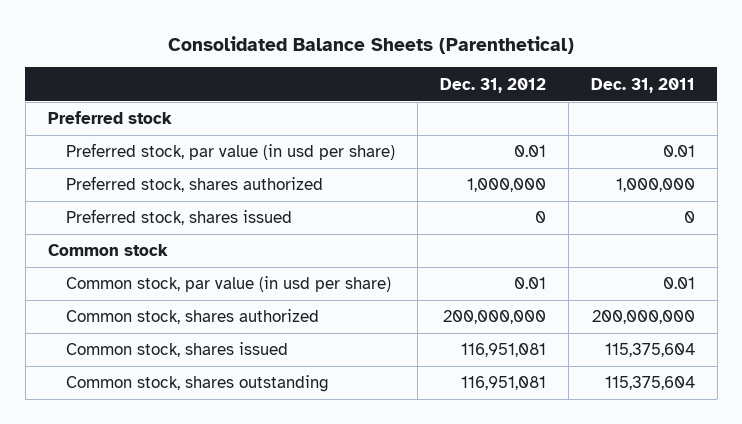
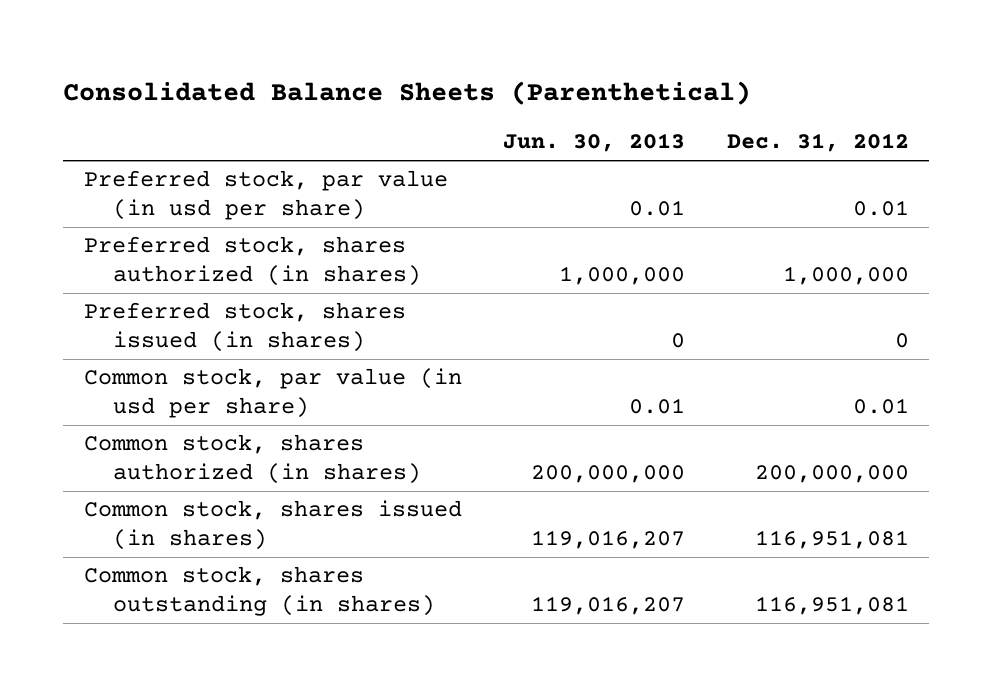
- | Dec. 31, 2012 | Dec. 31, 2011
+ | Jun. 30, 2013 | Dec. 31, 2012
- Preferred stock
- Preferred stock, shares authorized | 1,000,000 | 1,000,000
- Preferred stock, shares issued | 0 | 0
- Common stock
+ Preferred stock, shares authorized (in shares) | 1,000,000 | 1,000,000
+ Preferred stock, shares issued (in shares) | 0 | 0
- Common stock, shares authorized | 200,000,000 | 200,000,000
- Common stock, shares issued | 116,951,081 | 115,375,604
- Common stock, shares outstanding | 116,951,081 | 115,375,604
+ Common stock, shares authorized (in shares) | 200,000,000 | 200,000,000
+ Common stock, shares issued (in shares) | 119,016,207 | 116,951,081
+ Common stock, shares outstanding (in shares) | 119,016,207 | 116,951,081

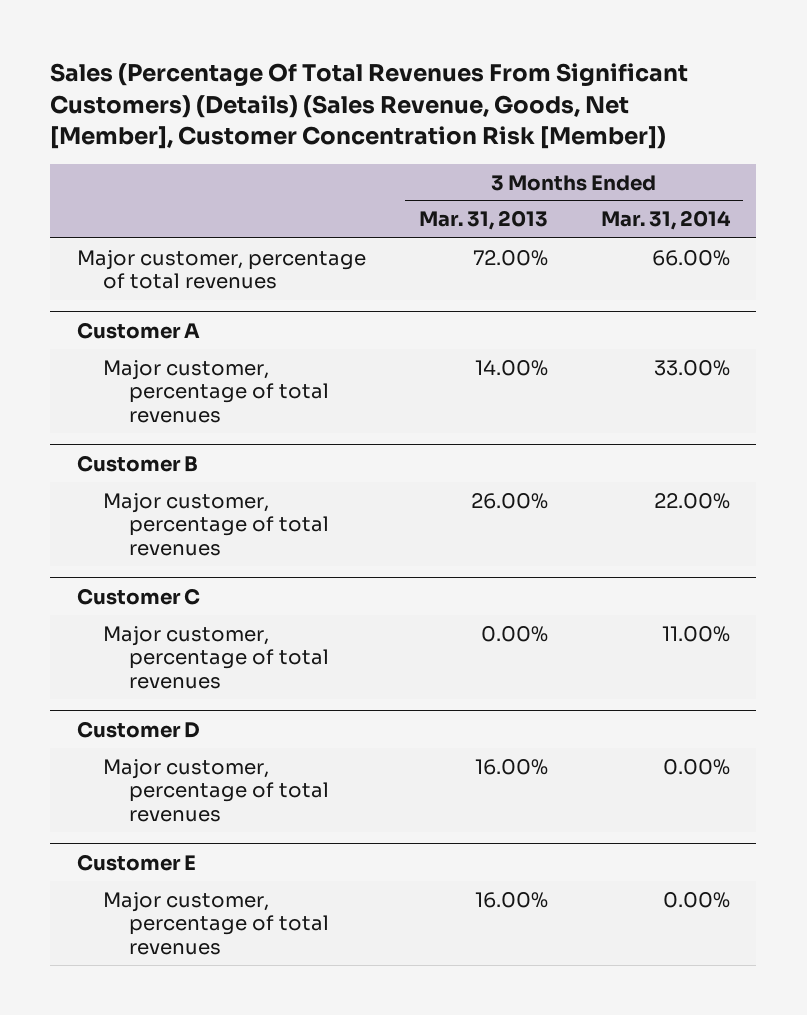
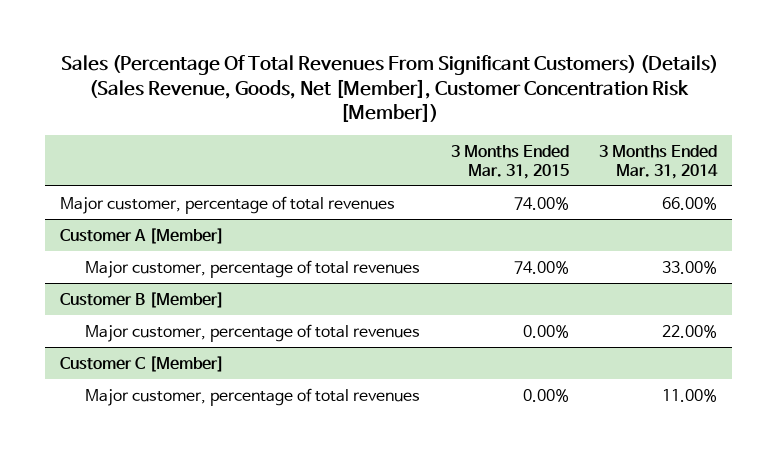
- | 3 Months Ended Mar. 31, 2013 | 3 Months Ended Mar. 31, 2014
+ | 3 Months Ended Mar. 31, 2015 | 3 Months Ended Mar. 31, 2014
- Customer A
+ Customer A [Member]
- Customer B
+ Customer B [Member]
- Customer C
+ Customer C [Member]
- Customer D
- Major customer, percentage of total revenues | 16.00% | 0.00%
- Customer E
- Major customer, percentage of total revenues | 16.00% | 0.00%

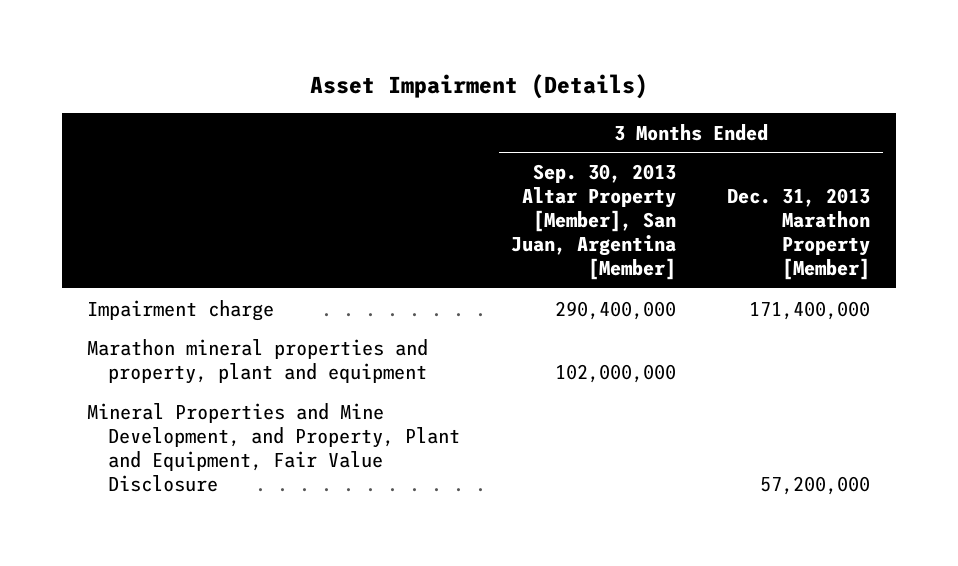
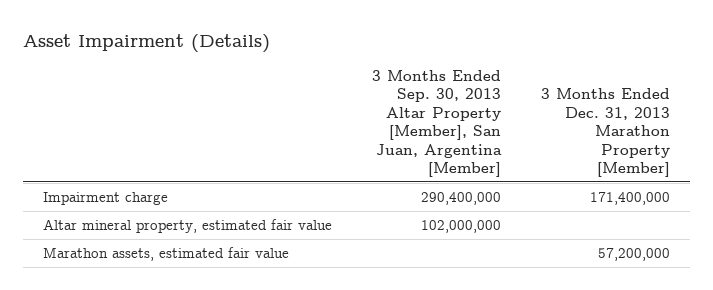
- Marathon mineral properties and property, plant and equipment | 102,000,000 |
- Mineral Properties and Mine Development, and Property, Plant and Equipment, Fair Value Disclosure | | 57,200,000
+ Altar mineral property, estimated fair value | 102,000,000 |
+ Marathon assets, estimated fair value | | 57,200,000

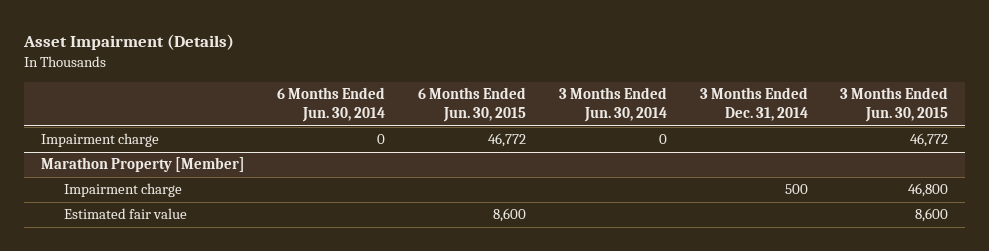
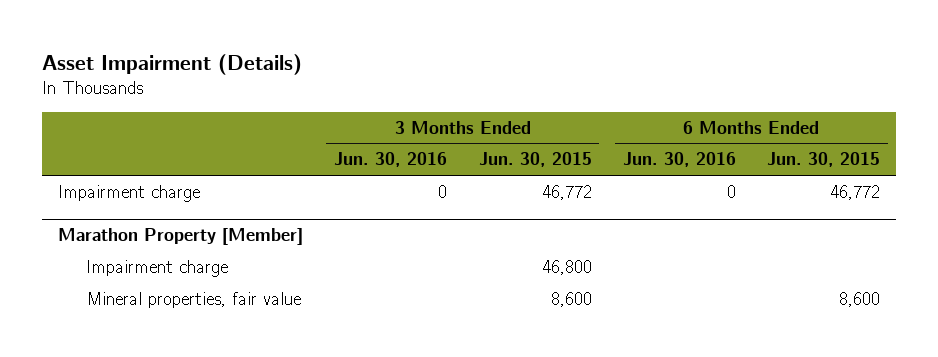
- | 6 Months Ended Jun. 30, 2014 | 6 Months Ended Jun. 30, 2015 | 3 Months Ended Jun. 30, 2014 | 3 Months Ended Dec. 31, 2014 | 3 Months Ended Jun. 30, 2015
+ | 3 Months Ended Jun. 30, 2016 | 3 Months Ended Jun. 30, 2015 | 6 Months Ended Jun. 30, 2016 | 6 Months Ended Jun. 30, 2015
@ Marathon Property [Member]
- Estimated fair value | | 8,600 | | | 8,600
+ Mineral properties, fair value | | 8,600 | | 8,600

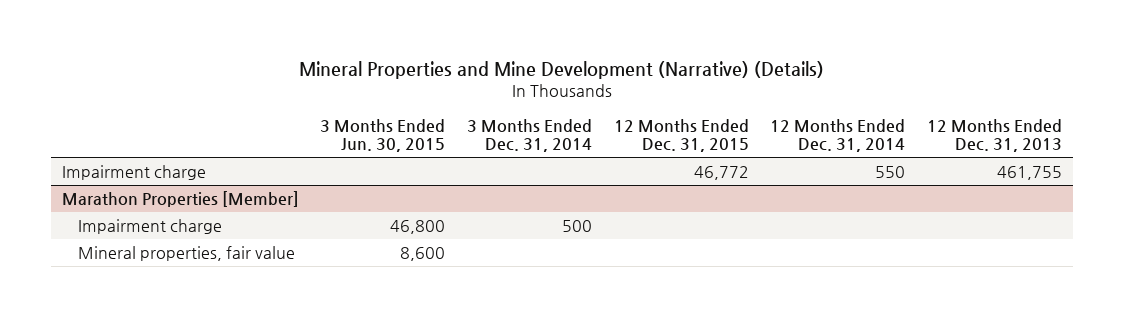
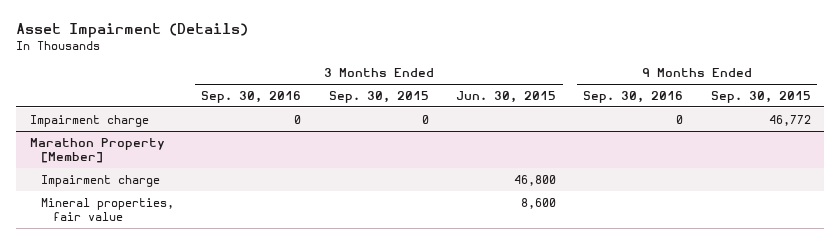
- Mineral Properties and Mine Development (Narrative) (Details)
+ Asset Impairment (Details)
- | 3 Months Ended Jun. 30, 2015 | 3 Months Ended Dec. 31, 2014 | 12 Months Ended Dec. 31, 2015 | 12 Months Ended Dec. 31, 2014 | 12 Months Ended Dec. 31, 2013
+ | 3 Months Ended Sep. 30, 2016 | 3 Months Ended Sep. 30, 2015 | 3 Months Ended Jun. 30, 2015 | 9 Months Ended Sep. 30, 2016 | 9 Months Ended Sep. 30, 2015
- Marathon Properties [Member]
+ Marathon Property [Member]

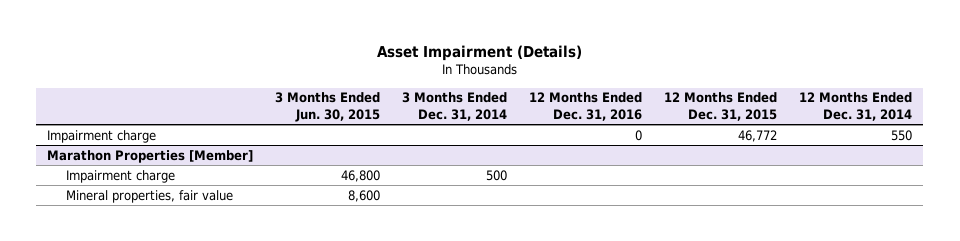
- | 3 Months Ended Sep. 30, 2016 | 3 Months Ended Sep. 30, 2015 | 3 Months Ended Jun. 30, 2015 | 9 Months Ended Sep. 30, 2016 | 9 Months Ended Sep. 30, 2015
+ | 3 Months Ended Jun. 30, 2015 | 3 Months Ended Dec. 31, 2014 | 12 Months Ended Dec. 31, 2016 | 12 Months Ended Dec. 31, 2015 | 12 Months Ended Dec. 31, 2014
- Marathon Property [Member]
+ Marathon Properties [Member]

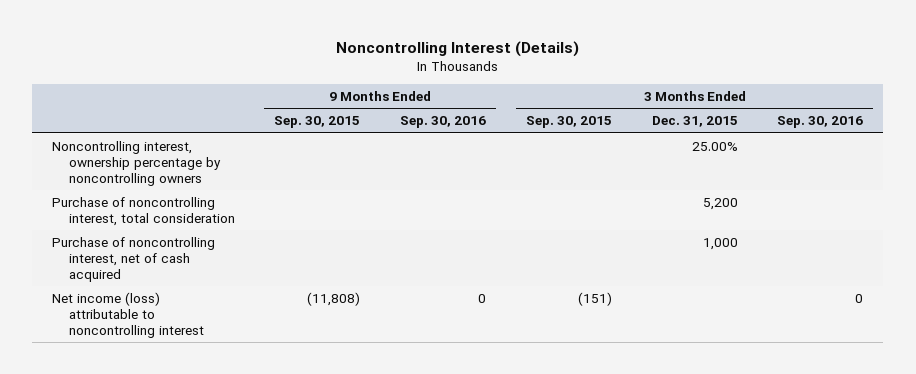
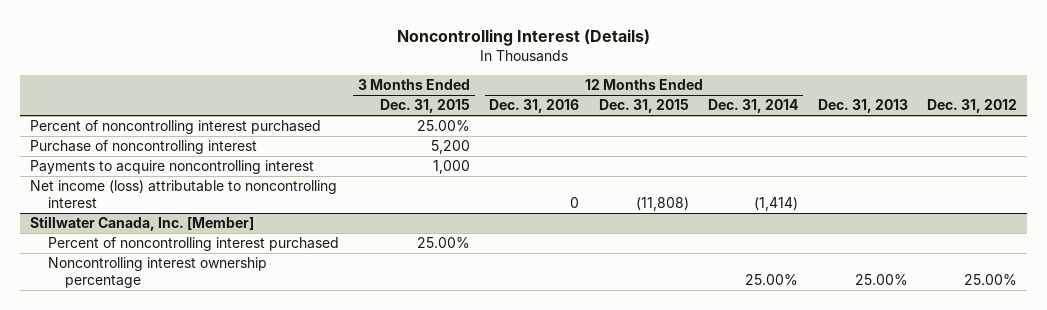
- | 9 Months Ended Sep. 30, 2015 | 9 Months Ended Sep. 30, 2016 | 3 Months Ended Sep. 30, 2015 | 3 Months Ended Dec. 31, 2015 | 3 Months Ended Sep. 30, 2016
+ | 3 Months Ended Dec. 31, 2015 | 12 Months Ended Dec. 31, 2016 | 12 Months Ended Dec. 31, 2015 | 12 Months Ended Dec. 31, 2014 | Dec. 31, 2013 | Dec. 31, 2012
- Noncontrolling interest, ownership percentage by noncontrolling owners | | | | 25.00% |
- Purchase of noncontrolling interest, total consideration | | | | 5,200 |
- Purchase of noncontrolling interest, net of cash acquired | | | | 1,000 |
+ Percent of noncontrolling interest purchased | 25.00% | | | | |
+ Purchase of noncontrolling interest | 5,200 | | | | |
+ Payments to acquire noncontrolling interest | 1,000 | | | | |
+ Stillwater Canada, Inc. [Member]
+ Percent of noncontrolling interest purchased | 25.00% | | | | |
+ Noncontrolling interest ownership percentage | | | | 25.00% | 25.00% | 25.00%

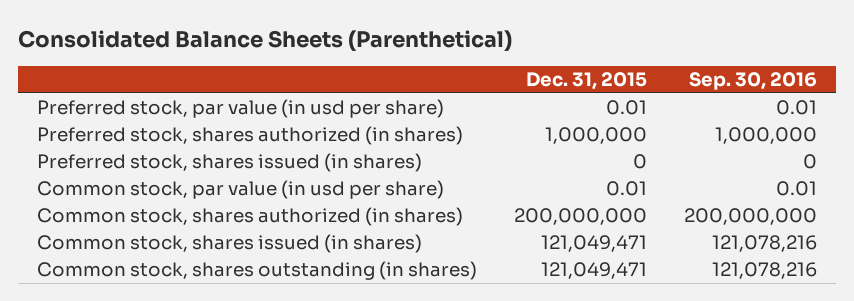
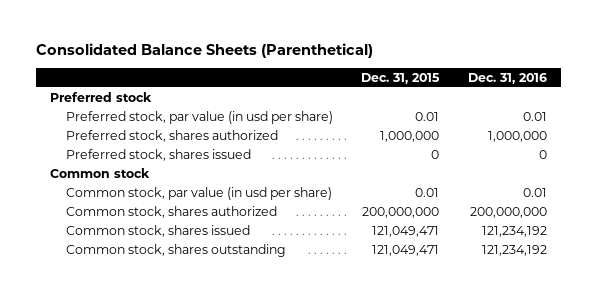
- | Dec. 31, 2015 | Sep. 30, 2016
+ | Dec. 31, 2015 | Dec. 31, 2016
+ Preferred stock
- Preferred stock, shares authorized (in shares) | 1,000,000 | 1,000,000
- Preferred stock, shares issued (in shares) | 0 | 0
+ Preferred stock, shares authorized | 1,000,000 | 1,000,000
+ Preferred stock, shares issued | 0 | 0
+ Common stock
- Common stock, shares authorized (in shares) | 200,000,000 | 200,000,000
- Common stock, shares issued (in shares) | 121,049,471 | 121,078,216
- Common stock, shares outstanding (in shares) | 121,049,471 | 121,078,216
+ Common stock, shares authorized | 200,000,000 | 200,000,000
+ Common stock, shares issued | 121,049,471 | 121,234,192
+ Common stock, shares outstanding | 121,049,471 | 121,234,192

